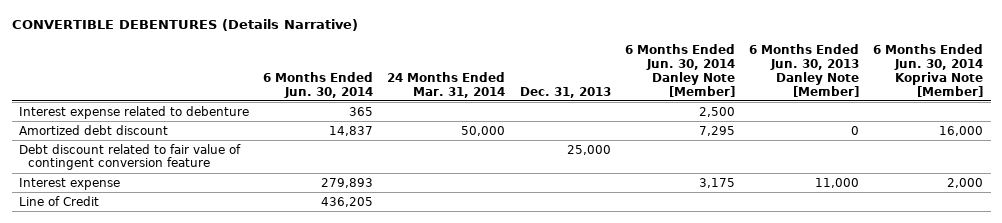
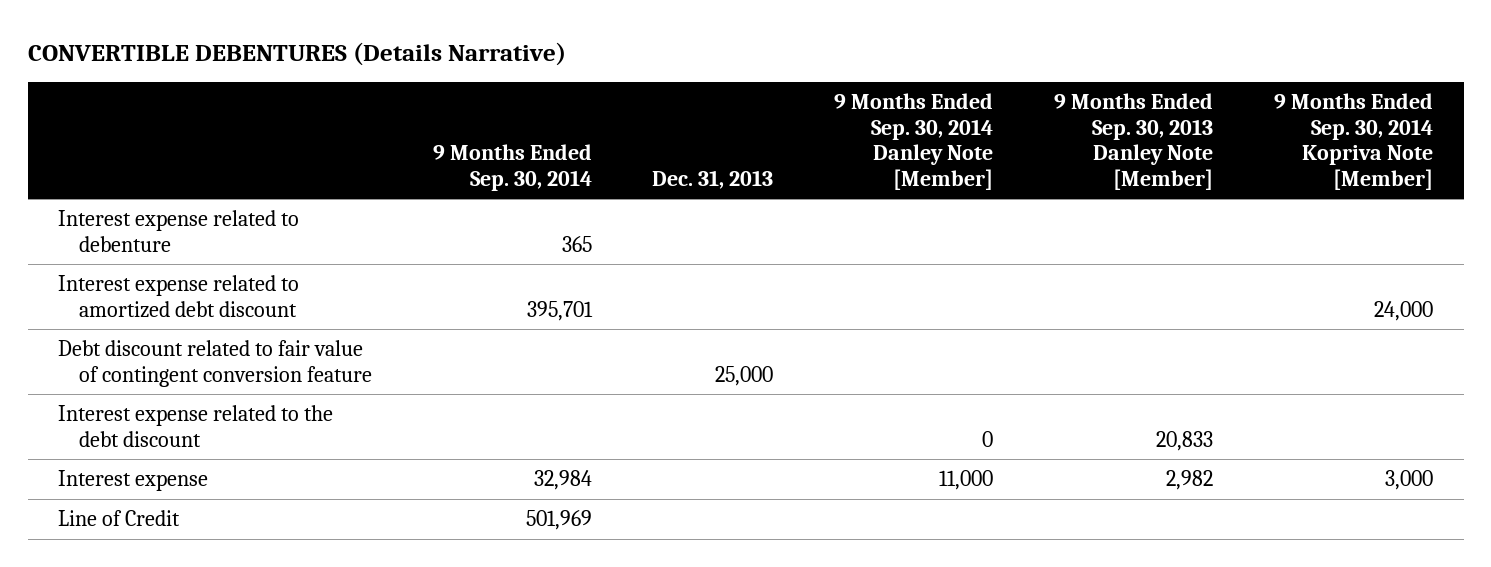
- | 6 Months Ended Jun. 30, 2014 | 24 Months Ended Mar. 31, 2014 | Dec. 31, 2013 | 6 Months Ended Jun. 30, 2014 Danley Note [Member] | 6 Months Ended Jun. 30, 2013 Danley Note [Member] | 6 Months Ended Jun. 30, 2014 Kopriva Note [Member]
+ | 9 Months Ended Sep. 30, 2014 | Dec. 31, 2013 | 9 Months Ended Sep. 30, 2014 Danley Note [Member] | 9 Months Ended Sep. 30, 2013 Danley Note [Member] | 9 Months Ended Sep. 30, 2014 Kopriva Note [Member]
- Amortized debt discount | 14,837 | 50,000 | | 7,295 | 0 | 16,000
+ Interest expense related to amortized debt discount | 395,701 | | | | 24,000
+ Interest expense related to the debt discount | | | 0 | 20,833 |

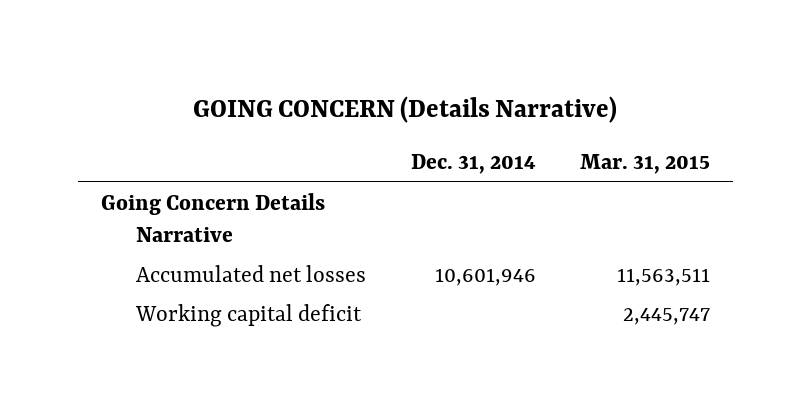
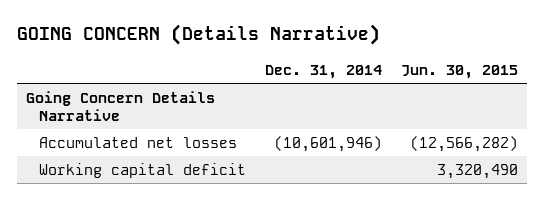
- | Dec. 31, 2014 | Mar. 31, 2015
+ | Dec. 31, 2014 | Jun. 30, 2015
- Accumulated net losses | 10,601,946 | 11,563,511
+ Accumulated net losses | (10,601,946) | (12,566,282)

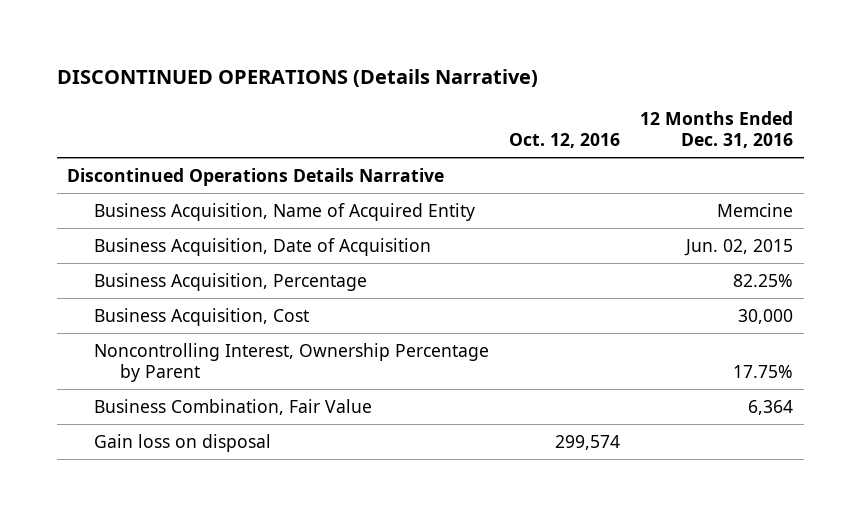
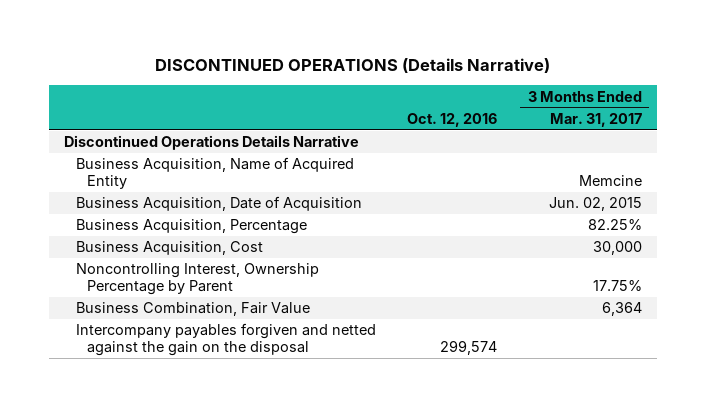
- | Oct. 12, 2016 | 12 Months Ended Dec. 31, 2016
+ | Oct. 12, 2016 | 3 Months Ended Mar. 31, 2017
- Gain loss on disposal | 299,574 |
+ Intercompany payables forgiven and netted against the gain on the disposal | 299,574 |

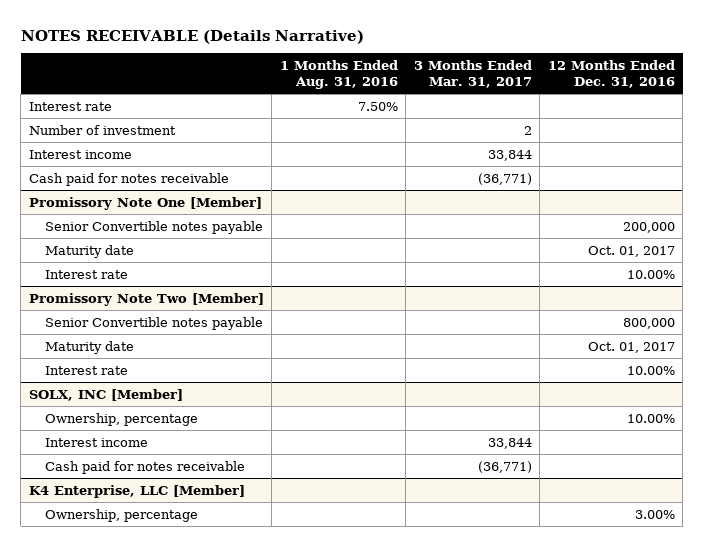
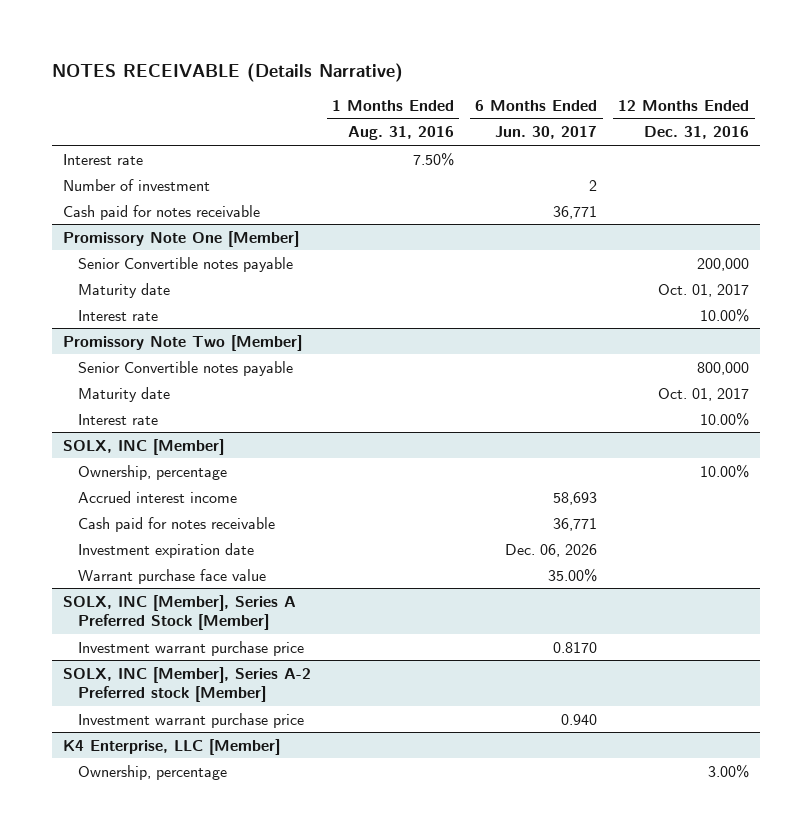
- | 1 Months Ended Aug. 31, 2016 | 3 Months Ended Mar. 31, 2017 | 12 Months Ended Dec. 31, 2016
+ | 1 Months Ended Aug. 31, 2016 | 6 Months Ended Jun. 30, 2017 | 12 Months Ended Dec. 31, 2016
- Interest income | | 33,844 |
@ SOLX, INC [Member]
- Interest income | | 33,844 |
+ Accrued interest income | | 58,693 |
+ Investment expiration date | | Dec. 06, 2026 |
+ Warrant purchase face value | | 35.00% |
+ SOLX, INC [Member], Series A Preferred Stock [Member]
+ Investment warrant purchase price | | 0.8170 |
+ SOLX, INC [Member], Series A-2 Preferred stock [Member]
+ Investment warrant purchase price | | 0.940 |

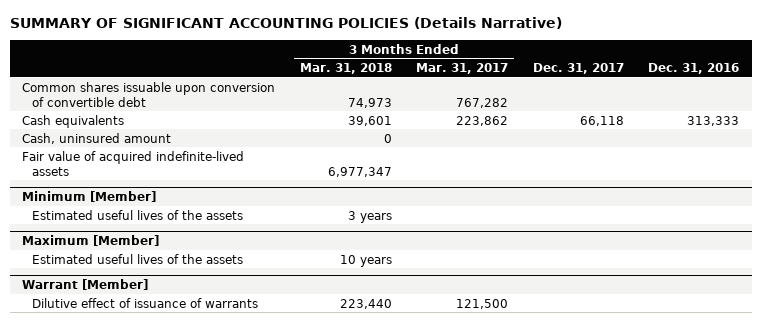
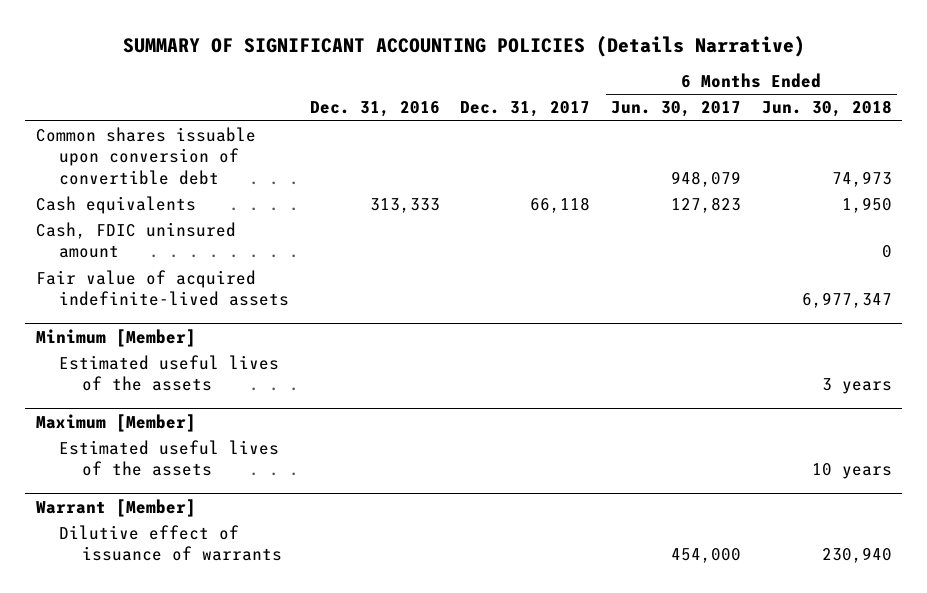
- | 3 Months Ended Mar. 31, 2018 | 3 Months Ended Mar. 31, 2017 | Dec. 31, 2017 | Dec. 31, 2016
+ | Dec. 31, 2016 | Dec. 31, 2017 | 6 Months Ended Jun. 30, 2017 | 6 Months Ended Jun. 30, 2018
- Cash, uninsured amount | 0 | | |
+ Cash, FDIC uninsured amount | | | | 0

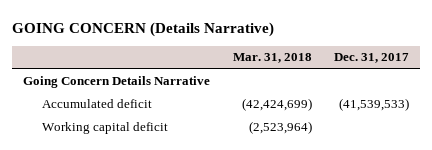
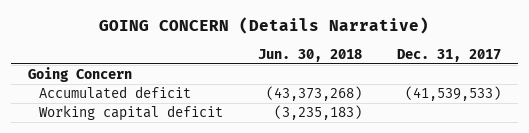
- | Mar. 31, 2018 | Dec. 31, 2017
+ | Jun. 30, 2018 | Dec. 31, 2017
- Going Concern Details Narrative
+ Going Concern

